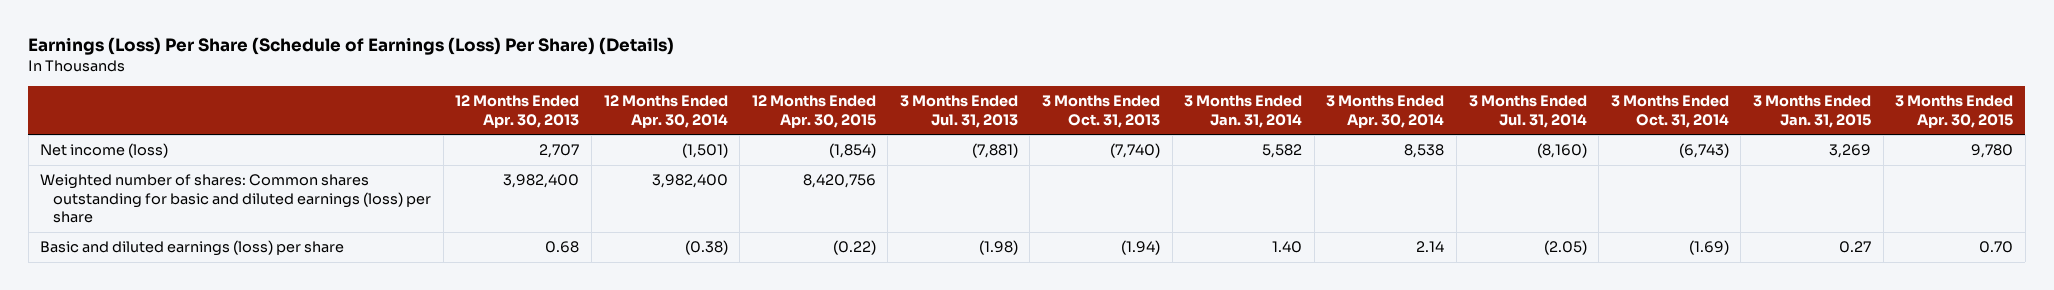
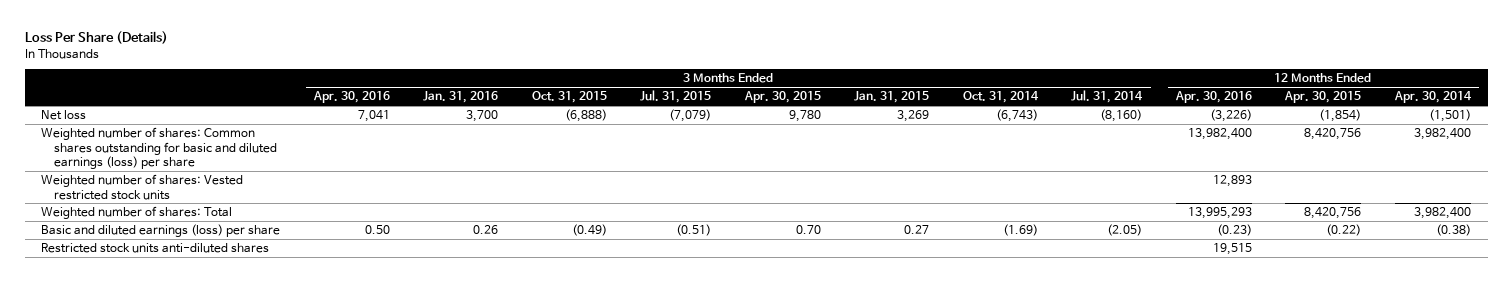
- Earnings (Loss) Per Share (Schedule of Earnings (Loss) Per Share) (Details)
+ Loss Per Share (Details)
- | 12 Months Ended Apr. 30, 2013 | 12 Months Ended Apr. 30, 2014 | 12 Months Ended Apr. 30, 2015 | 3 Months Ended Jul. 31, 2013 | 3 Months Ended Oct. 31, 2013 | 3 Months Ended Jan. 31, 2014 | 3 Months Ended Apr. 30, 2014 | 3 Months Ended Jul. 31, 2014 | 3 Months Ended Oct. 31, 2014 | 3 Months Ended Jan. 31, 2015 | 3 Months Ended Apr. 30, 2015
+ | 3 Months Ended Apr. 30, 2016 | 3 Months Ended Jan. 31, 2016 | 3 Months Ended Oct. 31, 2015 | 3 Months Ended Jul. 31, 2015 | 3 Months Ended Apr. 30, 2015 | 3 Months Ended Jan. 31, 2015 | 3 Months Ended Oct. 31, 2014 | 3 Months Ended Jul. 31, 2014 | 12 Months Ended Apr. 30, 2016 | 12 Months Ended Apr. 30, 2015 | 12 Months Ended Apr. 30, 2014
- Net income (loss) | 2,707 | (1,501) | (1,854) | (7,881) | (7,740) | 5,582 | 8,538 | (8,160) | (6,743) | 3,269 | 9,780
+ Net loss | 7,041 | 3,700 | (6,888) | (7,079) | 9,780 | 3,269 | (6,743) | (8,160) | (3,226) | (1,854) | (1,501)
+ Weighted number of shares: Vested restricted stock units | | | | | | | | | 12,893 | |
+ Weighted number of shares: Total | | | | | | | | | 13,995,293 | 8,420,756 | 3,982,400
+ Restricted stock units anti-diluted shares | | | | | | | | | 19,515 | |

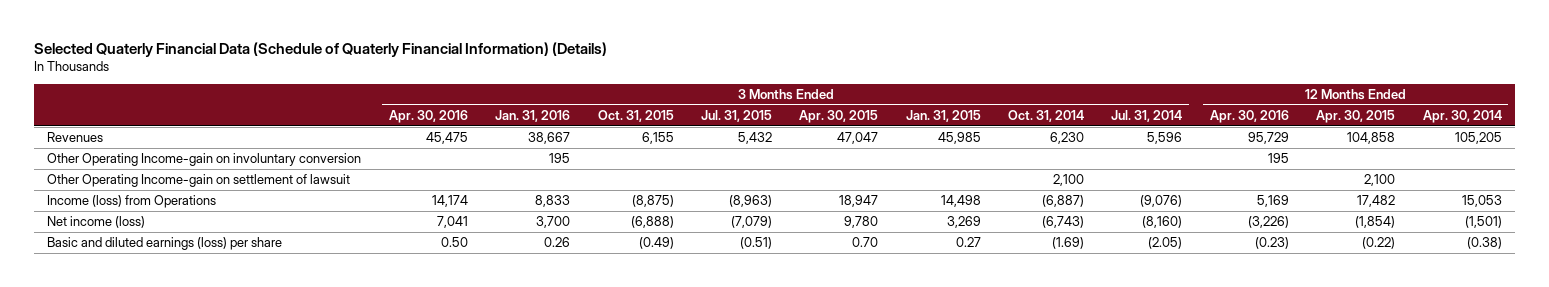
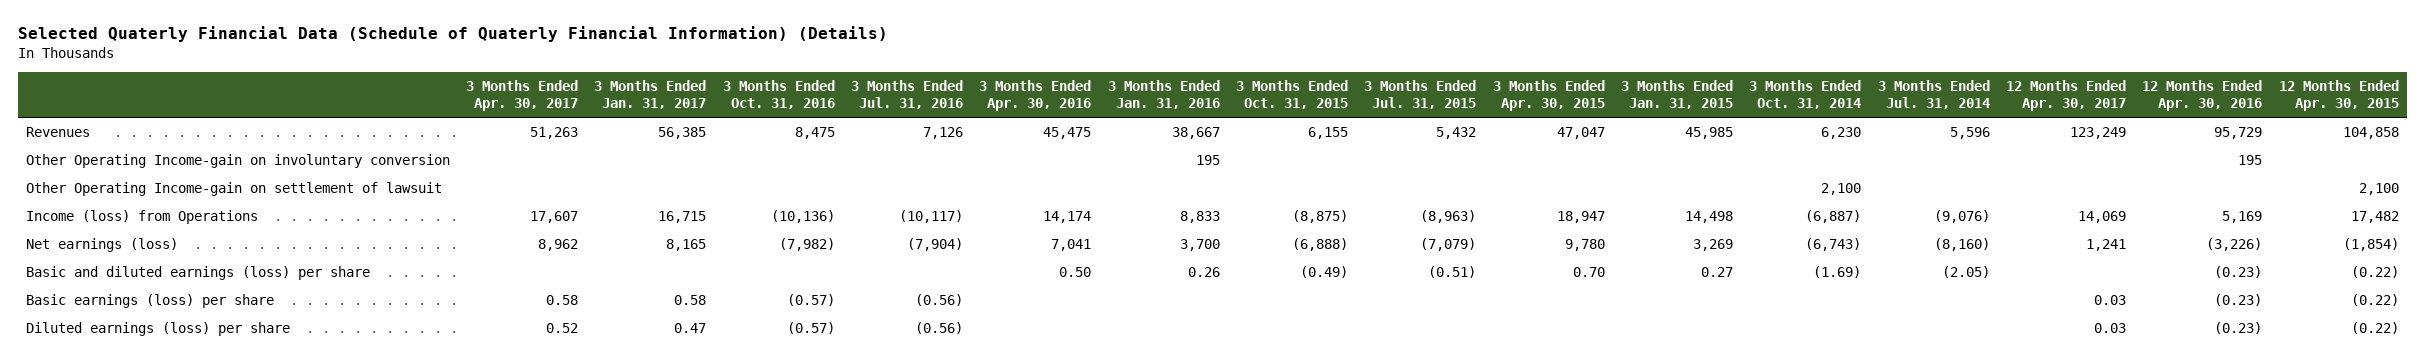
- | 3 Months Ended Apr. 30, 2016 | 3 Months Ended Jan. 31, 2016 | 3 Months Ended Oct. 31, 2015 | 3 Months Ended Jul. 31, 2015 | 3 Months Ended Apr. 30, 2015 | 3 Months Ended Jan. 31, 2015 | 3 Months Ended Oct. 31, 2014 | 3 Months Ended Jul. 31, 2014 | 12 Months Ended Apr. 30, 2016 | 12 Months Ended Apr. 30, 2015 | 12 Months Ended Apr. 30, 2014
+ | 3 Months Ended Apr. 30, 2017 | 3 Months Ended Jan. 31, 2017 | 3 Months Ended Oct. 31, 2016 | 3 Months Ended Jul. 31, 2016 | 3 Months Ended Apr. 30, 2016 | 3 Months Ended Jan. 31, 2016 | 3 Months Ended Oct. 31, 2015 | 3 Months Ended Jul. 31, 2015 | 3 Months Ended Apr. 30, 2015 | 3 Months Ended Jan. 31, 2015 | 3 Months Ended Oct. 31, 2014 | 3 Months Ended Jul. 31, 2014 | 12 Months Ended Apr. 30, 2017 | 12 Months Ended Apr. 30, 2016 | 12 Months Ended Apr. 30, 2015
- Net income (loss) | 7,041 | 3,700 | (6,888) | (7,079) | 9,780 | 3,269 | (6,743) | (8,160) | (3,226) | (1,854) | (1,501)
+ Net earnings (loss) | 8,962 | 8,165 | (7,982) | (7,904) | 7,041 | 3,700 | (6,888) | (7,079) | 9,780 | 3,269 | (6,743) | (8,160) | 1,241 | (3,226) | (1,854)
+ Basic earnings (loss) per share | 0.58 | 0.58 | (0.57) | (0.56) | | | | | | | | | 0.03 | (0.23) | (0.22)
+ Diluted earnings (loss) per share | 0.52 | 0.47 | (0.57) | (0.56) | | | | | | | | | 0.03 | (0.23) | (0.22)

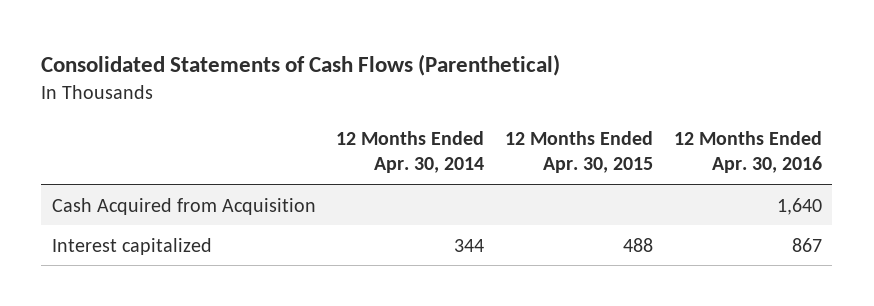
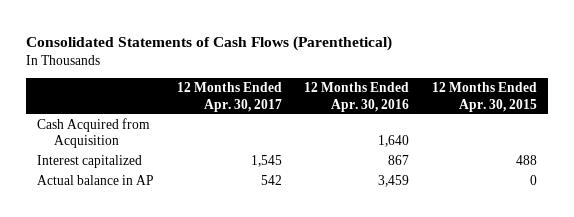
- | 12 Months Ended Apr. 30, 2014 | 12 Months Ended Apr. 30, 2015 | 12 Months Ended Apr. 30, 2016
+ | 12 Months Ended Apr. 30, 2017 | 12 Months Ended Apr. 30, 2016 | 12 Months Ended Apr. 30, 2015
+ Actual balance in AP | 542 | 3,459 | 0

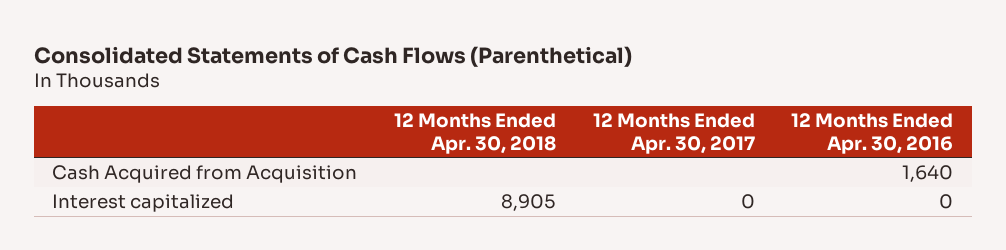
- | 12 Months Ended Apr. 30, 2017 | 12 Months Ended Apr. 30, 2016 | 12 Months Ended Apr. 30, 2015
+ | 12 Months Ended Apr. 30, 2018 | 12 Months Ended Apr. 30, 2017 | 12 Months Ended Apr. 30, 2016
- Interest capitalized | 1,545 | 867 | 488
- Actual balance in AP | 542 | 3,459 | 0
+ Interest capitalized | 8,905 | 0 | 0

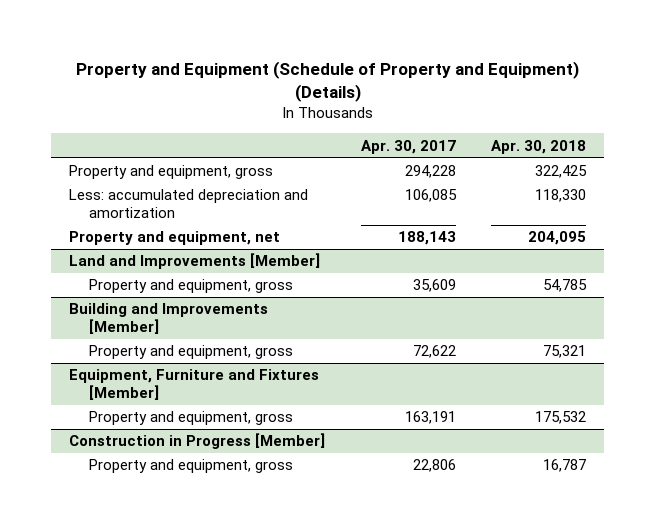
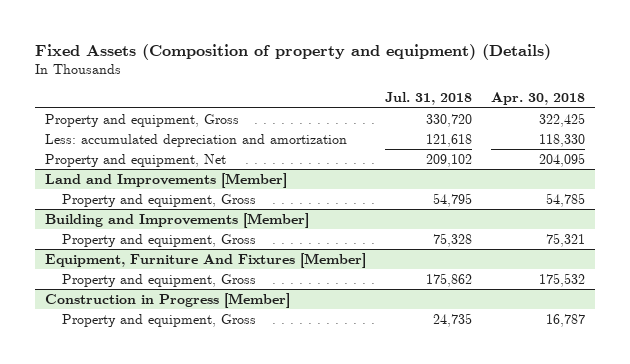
- Property and Equipment (Schedule of Property and Equipment) (Details)
+ Fixed Assets (Composition of property and equipment) (Details)
- | Apr. 30, 2017 | Apr. 30, 2018
+ | Jul. 31, 2018 | Apr. 30, 2018
- Property and equipment, gross | 294,228 | 322,425
+ Property and equipment, Gross | 330,720 | 322,425
- Property and equipment, net | 188,143 | 204,095
+ Property and equipment, Net | 209,102 | 204,095
@ Land and Improvements [Member]
- Property and equipment, gross | 35,609 | 54,785
+ Property and equipment, Gross | 54,795 | 54,785
@ Building and Improvements [Member]
- Property and equipment, gross | 72,622 | 75,321
- Equipment, Furniture and Fixtures [Member]
- Property and equipment, gross | 163,191 | 175,532
@ Building and Improvements [Member]
+ Property and equipment, Gross | 75,328 | 75,321
+ Equipment, Furniture And Fixtures [Member]
+ Property and equipment, Gross | 175,862 | 175,532
@ Construction in Progress [Member]
- Property and equipment, gross | 22,806 | 16,787
+ Property and equipment, Gross | 24,735 | 16,787

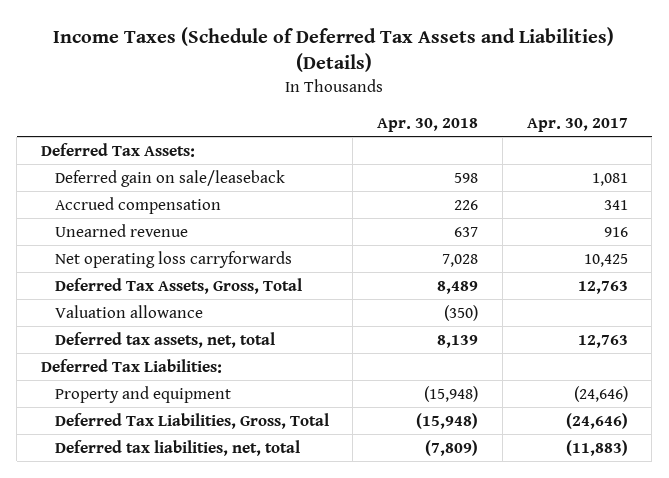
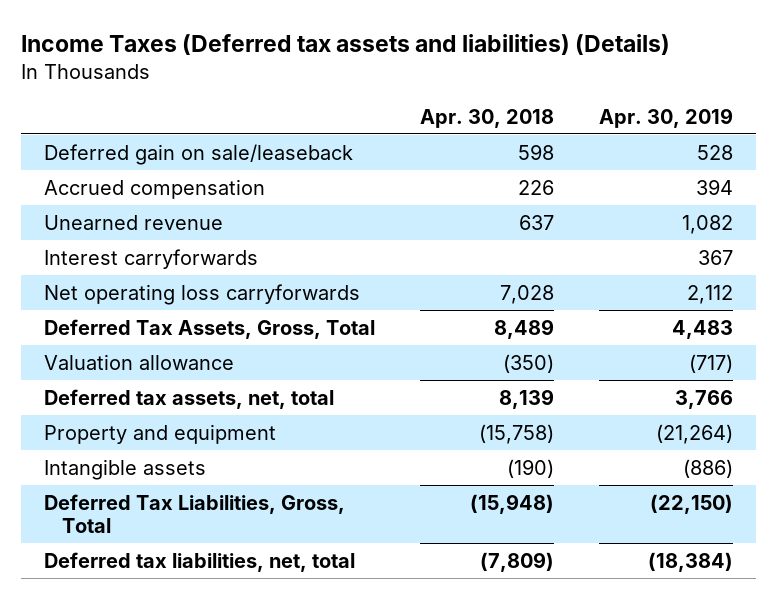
- Income Taxes (Schedule of Deferred Tax Assets and Liabilities) (Details)
+ Income Taxes (Deferred tax assets and liabilities) (Details)
- | Apr. 30, 2018 | Apr. 30, 2017
+ | Apr. 30, 2018 | Apr. 30, 2019
- Deferred Tax Assets:
+ Interest carryforwards | | 367
- Deferred Tax Liabilities:
- Property and equipment | (15,948) | (24,646)
+ Property and equipment | (15,758) | (21,264)
+ Intangible assets | (190) | (886)

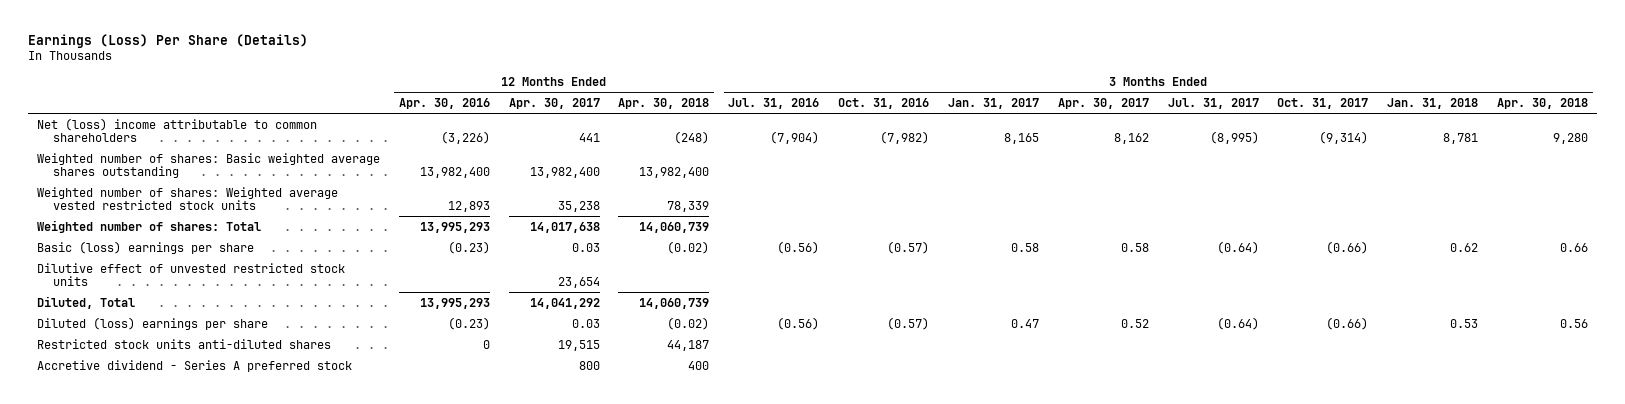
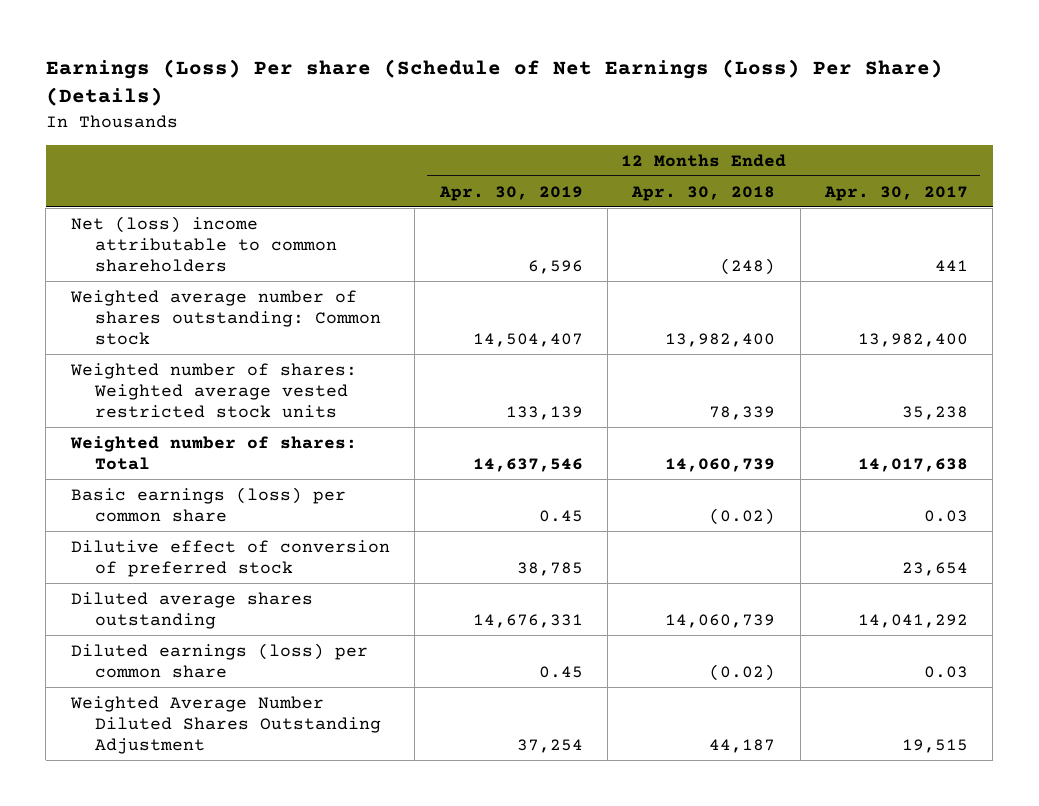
- Earnings (Loss) Per Share (Details)
+ Earnings (Loss) Per share (Schedule of Net Earnings (Loss) Per Share) (Details)
- | 12 Months Ended Apr. 30, 2016 | 12 Months Ended Apr. 30, 2017 | 12 Months Ended Apr. 30, 2018 | 3 Months Ended Jul. 31, 2016 | 3 Months Ended Oct. 31, 2016 | 3 Months Ended Jan. 31, 2017 | 3 Months Ended Apr. 30, 2017 | 3 Months Ended Jul. 31, 2017 | 3 Months Ended Oct. 31, 2017 | 3 Months Ended Jan. 31, 2018 | 3 Months Ended Apr. 30, 2018
+ | 12 Months Ended Apr. 30, 2019 | 12 Months Ended Apr. 30, 2018 | 12 Months Ended Apr. 30, 2017
- Weighted number of shares: Basic weighted average shares outstanding | 13,982,400 | 13,982,400 | 13,982,400 | | | | | | | |
+ Weighted average number of shares outstanding: Common stock | 14,504,407 | 13,982,400 | 13,982,400
- Basic (loss) earnings per share | (0.23) | 0.03 | (0.02) | (0.56) | (0.57) | 0.58 | 0.58 | (0.64) | (0.66) | 0.62 | 0.66
- Dilutive effect of unvested restricted stock units | | 23,654 | | | | | | | | |
- Diluted, Total | 13,995,293 | 14,041,292 | 14,060,739 | | | | | | | |
- Diluted (loss) earnings per share | (0.23) | 0.03 | (0.02) | (0.56) | (0.57) | 0.47 | 0.52 | (0.64) | (0.66) | 0.53 | 0.56
- Restricted stock units anti-diluted shares | 0 | 19,515 | 44,187 | | | | | | | |
- Accretive dividend - Series A preferred stock | | 800 | 400 | | | | | | | |
+ Basic earnings (loss) per common share | 0.45 | (0.02) | 0.03
+ Dilutive effect of conversion of preferred stock | 38,785 | | 23,654
+ Diluted average shares outstanding | 14,676,331 | 14,060,739 | 14,041,292
+ Diluted earnings (loss) per common share | 0.45 | (0.02) | 0.03
+ Weighted Average Number Diluted Shares Outstanding Adjustment | 37,254 | 44,187 | 19,515

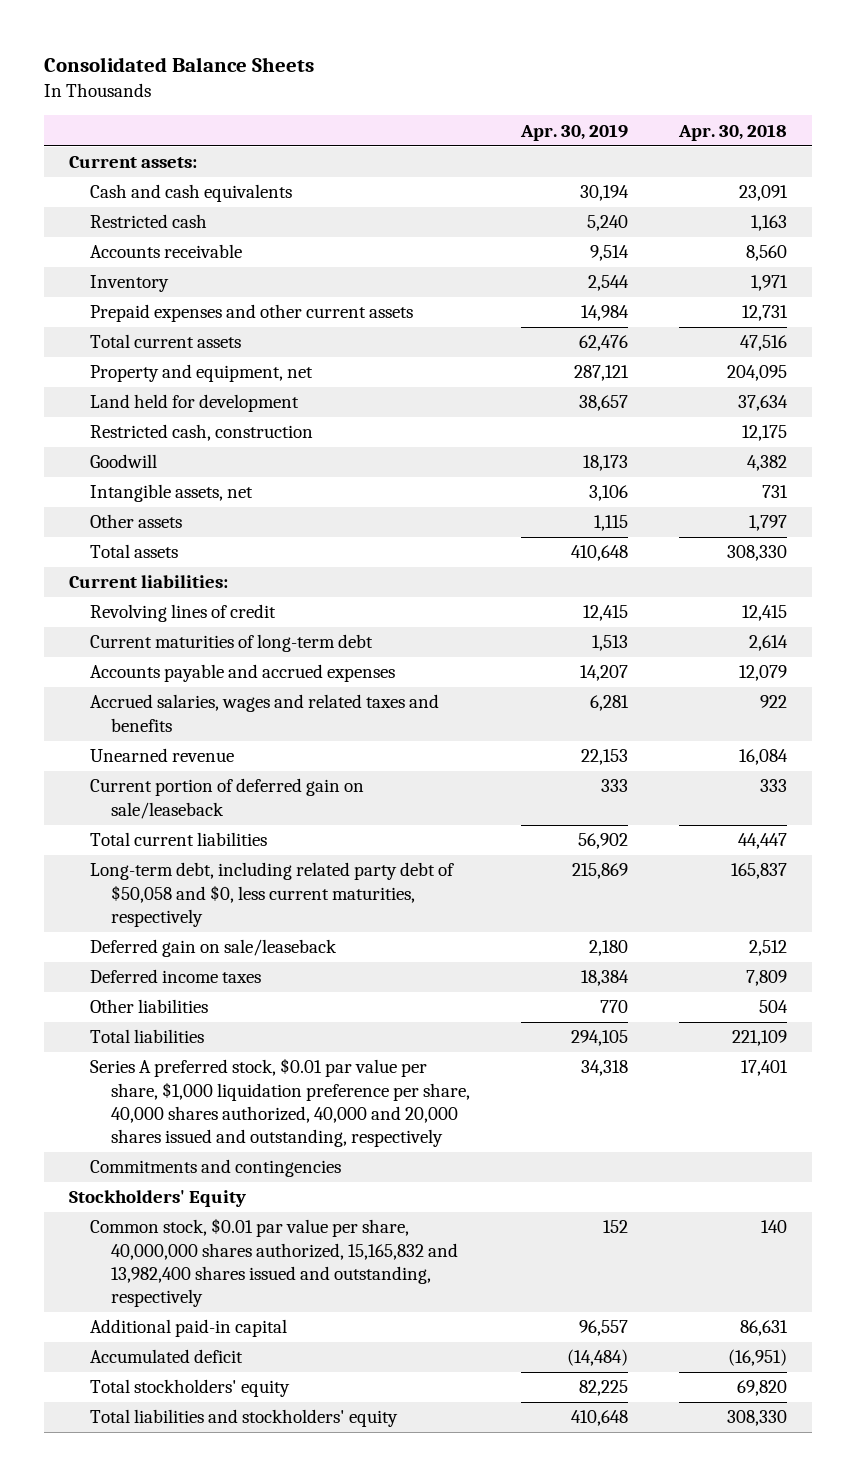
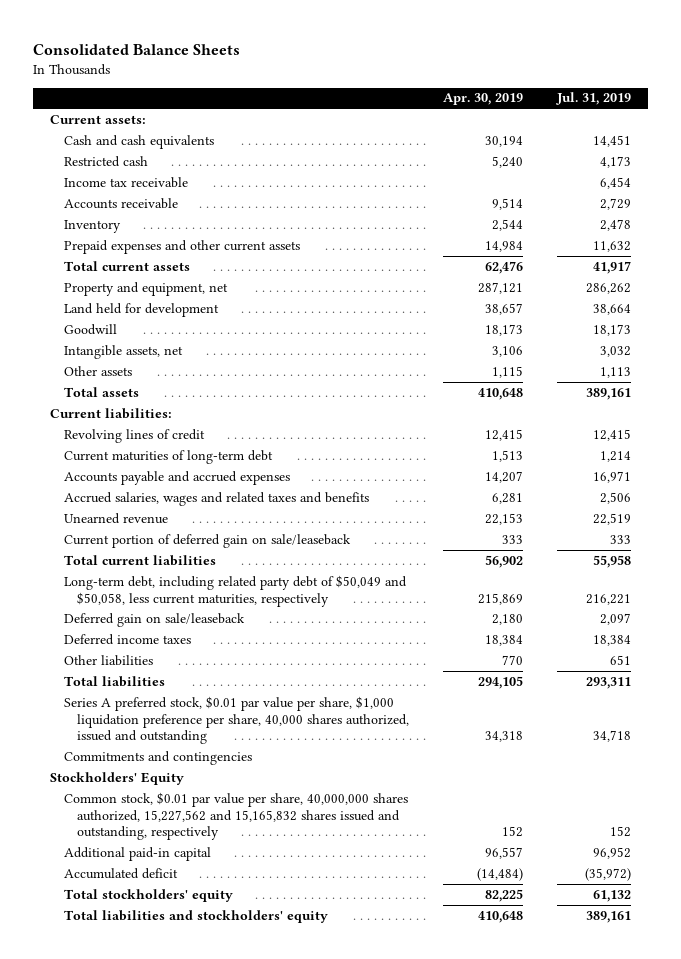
- | Apr. 30, 2019 | Apr. 30, 2018
+ | Apr. 30, 2019 | Jul. 31, 2019
+ Income tax receivable | | 6,454
- Restricted cash, construction | | 12,175
- Long-term debt, including related party debt of $50,058 and $0, less current maturities, respectively | 215,869 | 165,837
+ Long-term debt, including related party debt of $50,049 and $50,058, less current maturities, respectively | 215,869 | 216,221
- Series A preferred stock, $0.01 par value per share, $1,000 liquidation preference per share, 40,000 shares authorized, 40,000 and 20,000 shares issued and outstanding, respectively | 34,318 | 17,401
+ Series A preferred stock, $0.01 par value per share, $1,000 liquidation preference per share, 40,000 shares authorized, issued and outstanding | 34,318 | 34,718
- Common stock, $0.01 par value per share, 40,000,000 shares authorized, 15,165,832 and 13,982,400 shares issued and outstanding, respectively | 152 | 140
+ Common stock, $0.01 par value per share, 40,000,000 shares authorized, 15,227,562 and 15,165,832 shares issued and outstanding, respectively | 152 | 152

